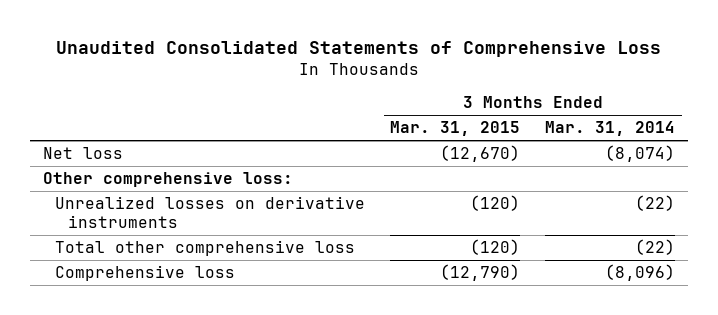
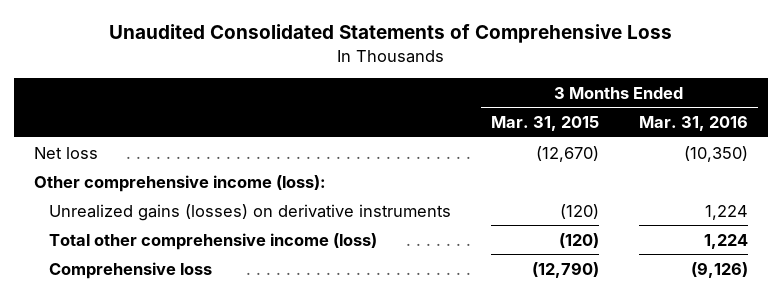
- | 3 Months Ended Mar. 31, 2015 | 3 Months Ended Mar. 31, 2014
+ | 3 Months Ended Mar. 31, 2015 | 3 Months Ended Mar. 31, 2016
- Other comprehensive loss:
- Unrealized losses on derivative instruments | (120) | (22)
- Total other comprehensive loss | (120) | (22)
+ Other comprehensive income (loss):
+ Unrealized gains (losses) on derivative instruments | (120) | 1,224
+ Total other comprehensive income (loss) | (120) | 1,224

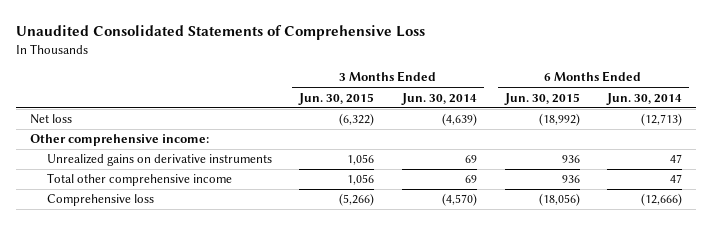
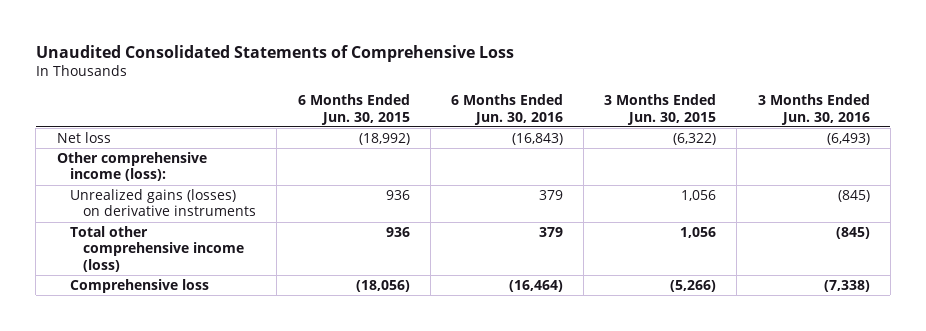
- | 3 Months Ended Jun. 30, 2015 | 3 Months Ended Jun. 30, 2014 | 6 Months Ended Jun. 30, 2015 | 6 Months Ended Jun. 30, 2014
+ | 6 Months Ended Jun. 30, 2015 | 6 Months Ended Jun. 30, 2016 | 3 Months Ended Jun. 30, 2015 | 3 Months Ended Jun. 30, 2016
- Other comprehensive income:
- Unrealized gains on derivative instruments | 1,056 | 69 | 936 | 47
- Total other comprehensive income | 1,056 | 69 | 936 | 47
+ Other comprehensive income (loss):
+ Unrealized gains (losses) on derivative instruments | 936 | 379 | 1,056 | (845)
+ Total other comprehensive income (loss) | 936 | 379 | 1,056 | (845)

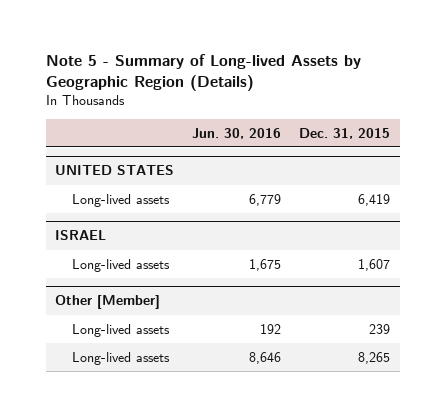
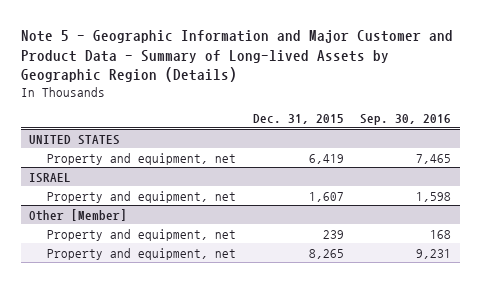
- Note 5 - Summary of Long-lived Assets by Geographic Region (Details)
+ Note 5 - Geographic Information and Major Customer and Product Data - Summary of Long-lived Assets by Geographic Region (Details)
- | Jun. 30, 2016 | Dec. 31, 2015
+ | Dec. 31, 2015 | Sep. 30, 2016
@ UNITED STATES
- Long-lived assets | 6,779 | 6,419
+ Property and equipment, net | 6,419 | 7,465
@ ISRAEL
- Long-lived assets | 1,675 | 1,607
+ Property and equipment, net | 1,607 | 1,598
@ Other [Member]
- Long-lived assets | 192 | 239
- Long-lived assets | 8,646 | 8,265
+ Property and equipment, net | 239 | 168
+ Property and equipment, net | 8,265 | 9,231

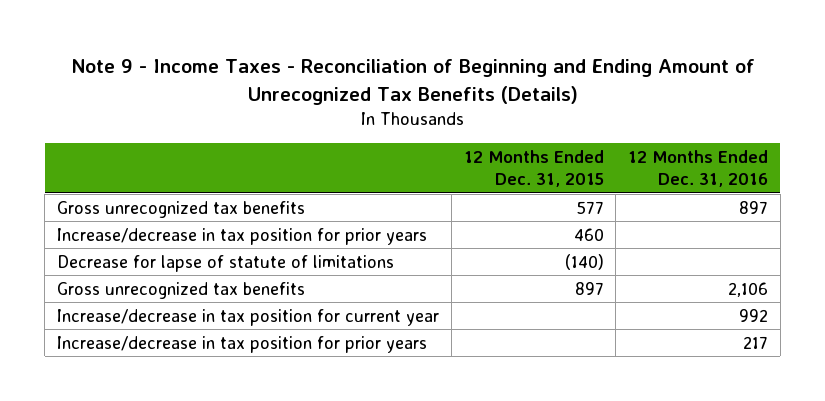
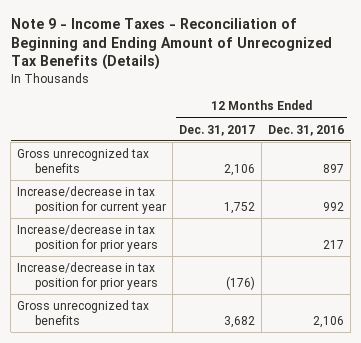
- | 12 Months Ended Dec. 31, 2015 | 12 Months Ended Dec. 31, 2016
+ | 12 Months Ended Dec. 31, 2017 | 12 Months Ended Dec. 31, 2016
- Decrease for lapse of statute of limitations | (140) |
moved down: Increase/decrease in tax position for prior years | (176) |
moved down: Gross unrecognized tax benefits | 3,682 | 2,106

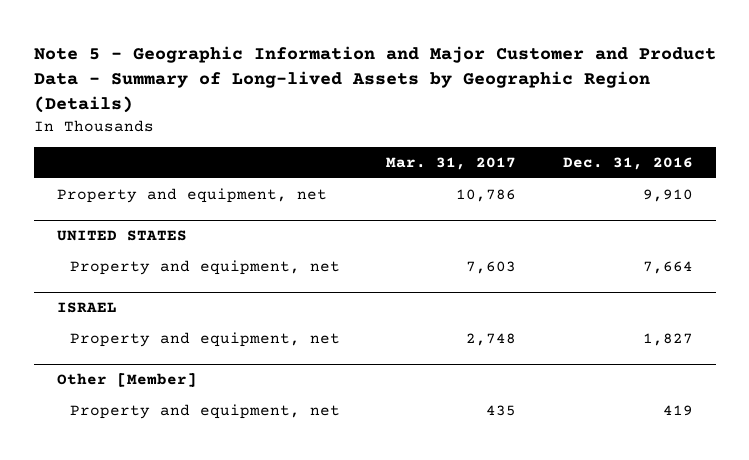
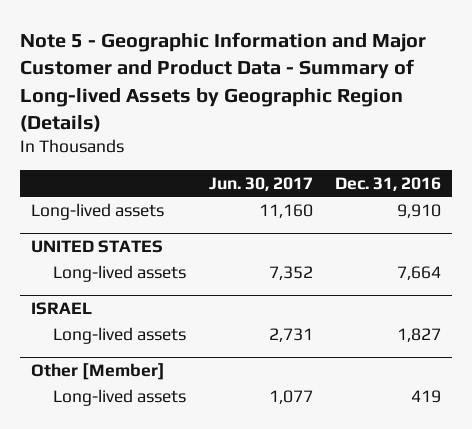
- | Mar. 31, 2017 | Dec. 31, 2016
+ | Jun. 30, 2017 | Dec. 31, 2016
- Property and equipment, net | 10,786 | 9,910
+ Long-lived assets | 11,160 | 9,910
@ UNITED STATES
- Property and equipment, net | 7,603 | 7,664
+ Long-lived assets | 7,352 | 7,664
@ ISRAEL
- Property and equipment, net | 2,748 | 1,827
+ Long-lived assets | 2,731 | 1,827
@ Other [Member]
- Property and equipment, net | 435 | 419
+ Long-lived assets | 1,077 | 419

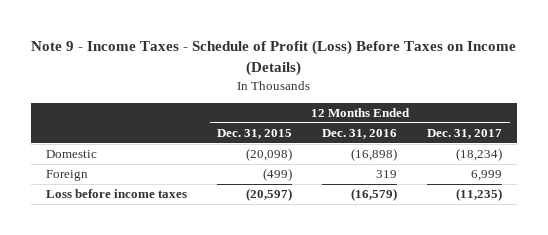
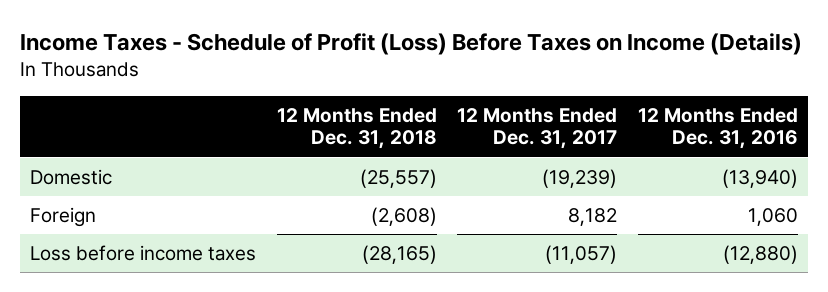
- Note 9 - Income Taxes - Schedule of Profit (Loss) Before Taxes on Income (Details)
+ Income Taxes - Schedule of Profit (Loss) Before Taxes on Income (Details)
- | 12 Months Ended Dec. 31, 2015 | 12 Months Ended Dec. 31, 2016 | 12 Months Ended Dec. 31, 2017
+ | 12 Months Ended Dec. 31, 2018 | 12 Months Ended Dec. 31, 2017 | 12 Months Ended Dec. 31, 2016
- Domestic | (20,098) | (16,898) | (18,234)
- Foreign | (499) | 319 | 6,999
- Loss before income taxes | (20,597) | (16,579) | (11,235)
+ Domestic | (25,557) | (19,239) | (13,940)
+ Foreign | (2,608) | 8,182 | 1,060
+ Loss before income taxes | (28,165) | (11,057) | (12,880)

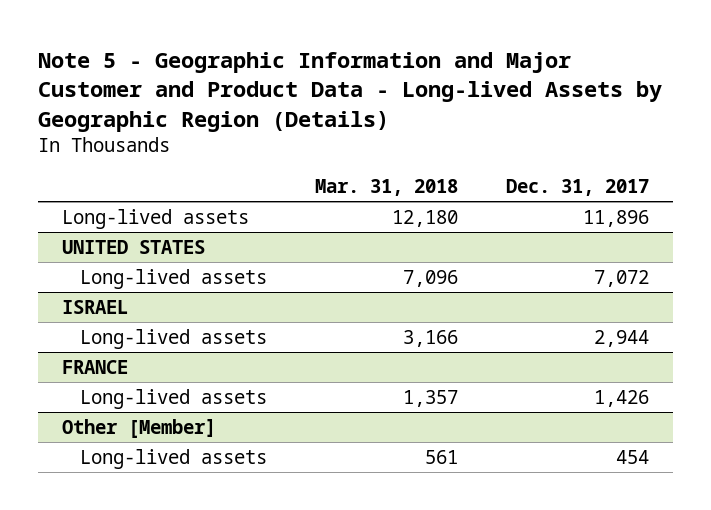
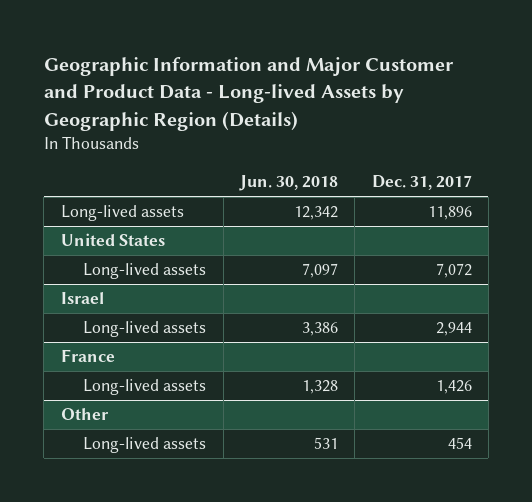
- Note 5 - Geographic Information and Major Customer and Product Data - Long-lived Assets by Geographic Region (Details)
+ Geographic Information and Major Customer and Product Data - Long-lived Assets by Geographic Region (Details)
- | Mar. 31, 2018 | Dec. 31, 2017
+ | Jun. 30, 2018 | Dec. 31, 2017
- UNITED STATES
+ United States
- ISRAEL
+ Israel
- FRANCE
+ France
- Other [Member]
+ Other

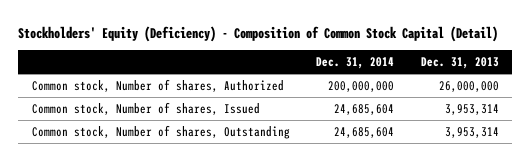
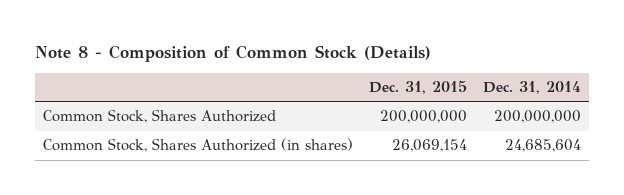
- Stockholders' Equity (Deficiency) - Composition of Common Stock Capital (Detail)
+ Note 8 - Composition of Common Stock (Details)
- | Dec. 31, 2014 | Dec. 31, 2013
+ | Dec. 31, 2015 | Dec. 31, 2014
- Common stock, Number of shares, Authorized | 200,000,000 | 26,000,000
- Common stock, Number of shares, Issued | 24,685,604 | 3,953,314
- Common stock, Number of shares, Outstanding | 24,685,604 | 3,953,314
+ Common Stock, Shares Authorized | 200,000,000 | 200,000,000
+ Common Stock, Shares Authorized (in shares) | 26,069,154 | 24,685,604

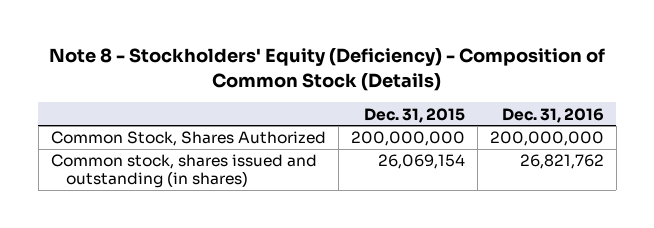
- Note 8 - Composition of Common Stock (Details)
+ Note 8 - Stockholders' Equity (Deficiency) - Composition of Common Stock (Details)
- | Dec. 31, 2015 | Dec. 31, 2014
+ | Dec. 31, 2015 | Dec. 31, 2016
- Common Stock, Shares Authorized (in shares) | 26,069,154 | 24,685,604
+ Common stock, shares issued and outstanding (in shares) | 26,069,154 | 26,821,762

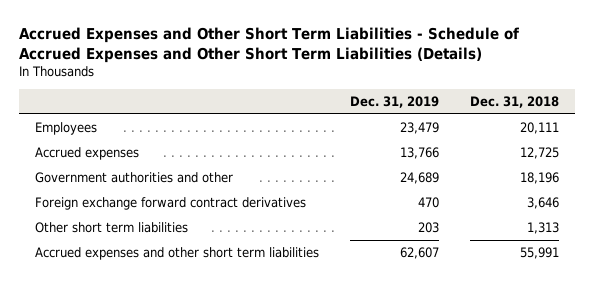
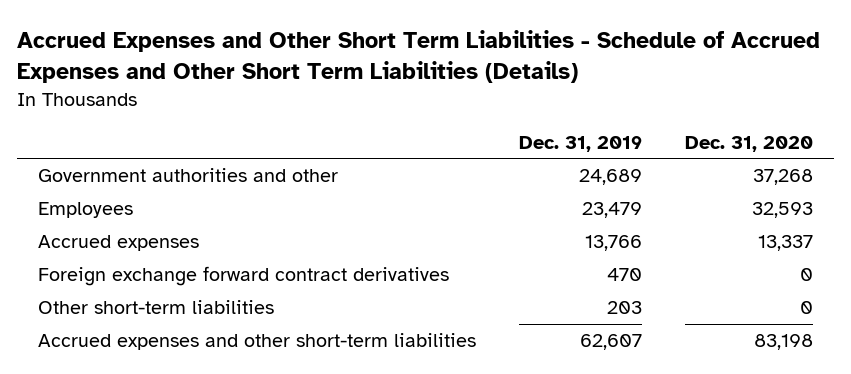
- | Dec. 31, 2019 | Dec. 31, 2018
+ | Dec. 31, 2019 | Dec. 31, 2020
moved up: Government authorities and other | 24,689 | 37,268
- Other short term liabilities | 203 | 1,313
- Accrued expenses and other short term liabilities | 62,607 | 55,991
+ Other short-term liabilities | 203 | 0
+ Accrued expenses and other short-term liabilities | 62,607 | 83,198

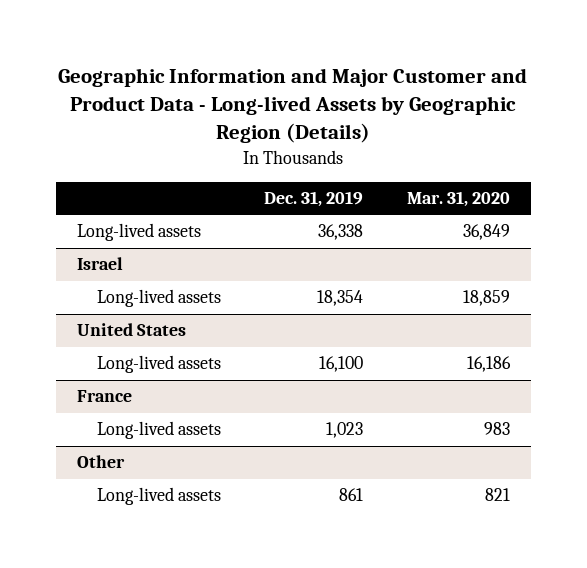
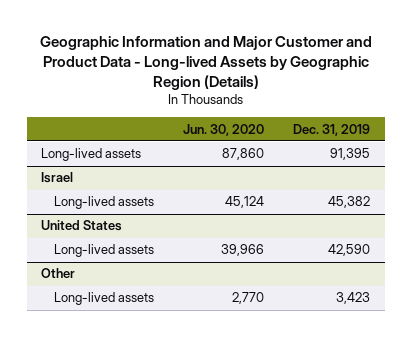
- | Dec. 31, 2019 | Mar. 31, 2020
+ | Jun. 30, 2020 | Dec. 31, 2019
- Long-lived assets | 36,338 | 36,849
+ Long-lived assets | 87,860 | 91,395
@ Israel
- Long-lived assets | 18,354 | 18,859
+ Long-lived assets | 45,124 | 45,382
@ United States
- Long-lived assets | 16,100 | 16,186
- France
- Long-lived assets | 1,023 | 983
@ United States
+ Long-lived assets | 39,966 | 42,590
@ Other
- Long-lived assets | 861 | 821
+ Long-lived assets | 2,770 | 3,423

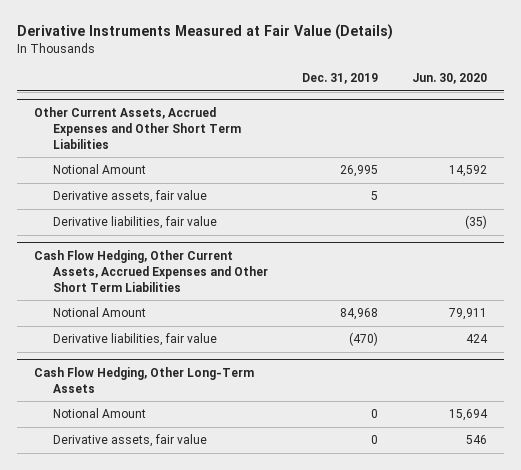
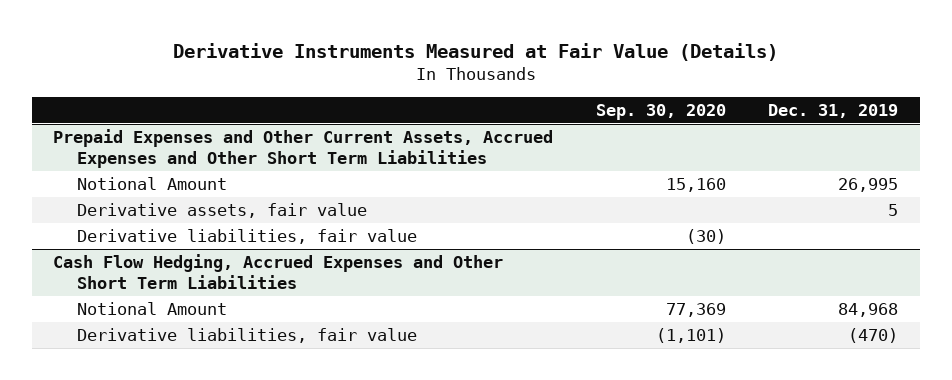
- | Dec. 31, 2019 | Jun. 30, 2020
+ | Sep. 30, 2020 | Dec. 31, 2019
- Other Current Assets, Accrued Expenses and Other Short Term Liabilities
+ Prepaid Expenses and Other Current Assets, Accrued Expenses and Other Short Term Liabilities
- Cash Flow Hedging, Other Current Assets, Accrued Expenses and Other Short Term Liabilities
+ Cash Flow Hedging, Accrued Expenses and Other Short Term Liabilities
- Cash Flow Hedging, Other Long-Term Assets
- Notional Amount | 0 | 15,694
- Derivative assets, fair value | 0 | 546

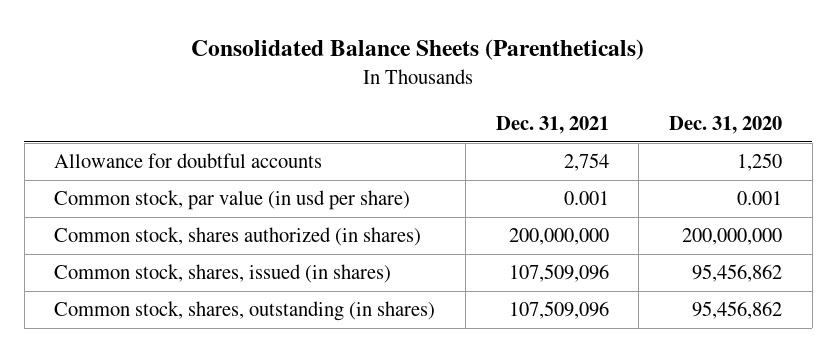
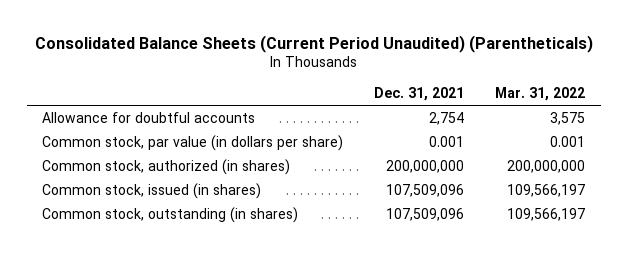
- Consolidated Balance Sheets (Parentheticals)
+ Consolidated Balance Sheets (Current Period Unaudited) (Parentheticals)
- | Dec. 31, 2021 | Dec. 31, 2020
+ | Dec. 31, 2021 | Mar. 31, 2022
- Common stock, par value (in usd per share) | 0.001 | 0.001
- Common stock, shares authorized (in shares) | 200,000,000 | 200,000,000
- Common stock, shares, issued (in shares) | 107,509,096 | 95,456,862
- Common stock, shares, outstanding (in shares) | 107,509,096 | 95,456,862
+ Common stock, par value (in dollars per share) | 0.001 | 0.001
+ Common stock, authorized (in shares) | 200,000,000 | 200,000,000
+ Common stock, issued (in shares) | 107,509,096 | 109,566,197
+ Common stock, outstanding (in shares) | 107,509,096 | 109,566,197

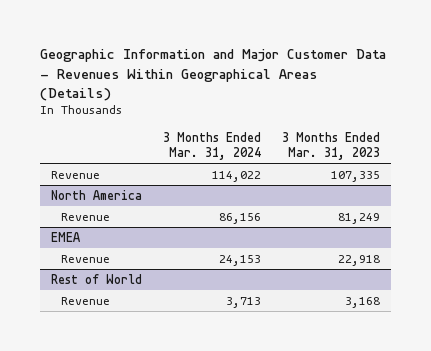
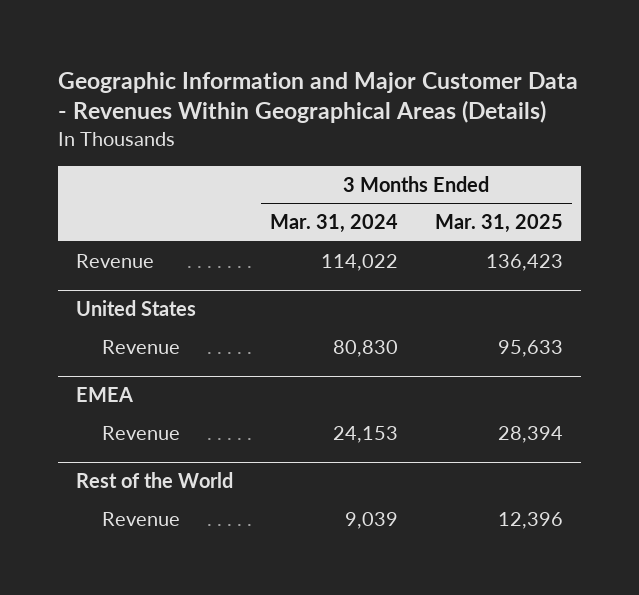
- | 3 Months Ended Mar. 31, 2024 | 3 Months Ended Mar. 31, 2023
+ | 3 Months Ended Mar. 31, 2024 | 3 Months Ended Mar. 31, 2025
- North America
- Revenue | 86,156 | 81,249
+ United States
+ Revenue | 80,830 | 95,633
- Rest of World
- Revenue | 3,713 | 3,168
+ Rest of the World
+ Revenue | 9,039 | 12,396

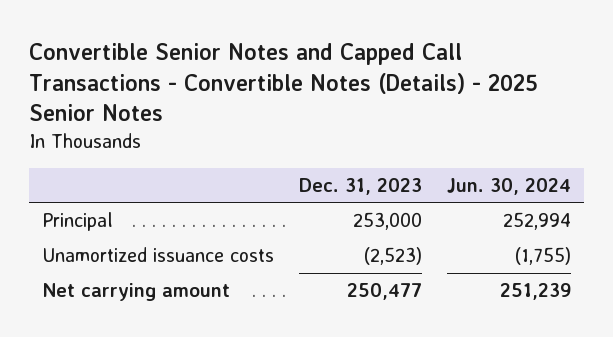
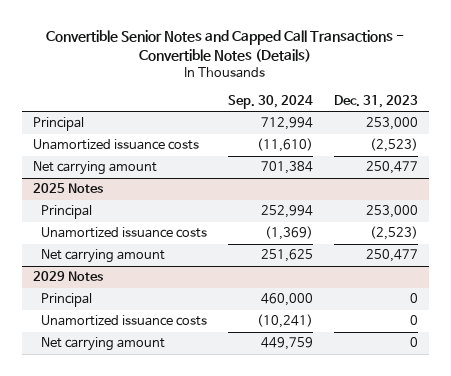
- Convertible Senior Notes and Capped Call Transactions - Convertible Notes (Details) - 2025 Senior Notes
+ Convertible Senior Notes and Capped Call Transactions - Convertible Notes (Details)
- | Dec. 31, 2023 | Jun. 30, 2024
+ | Sep. 30, 2024 | Dec. 31, 2023
+ 2025 Notes
+ Principal | 252,994 | 253,000
+ Unamortized issuance costs | (1,369) | (2,523)
+ Net carrying amount | 251,625 | 250,477
+ 2029 Notes
+ Principal | 460,000 | 0
+ Unamortized issuance costs | (10,241) | 0
+ Net carrying amount | 449,759 | 0

